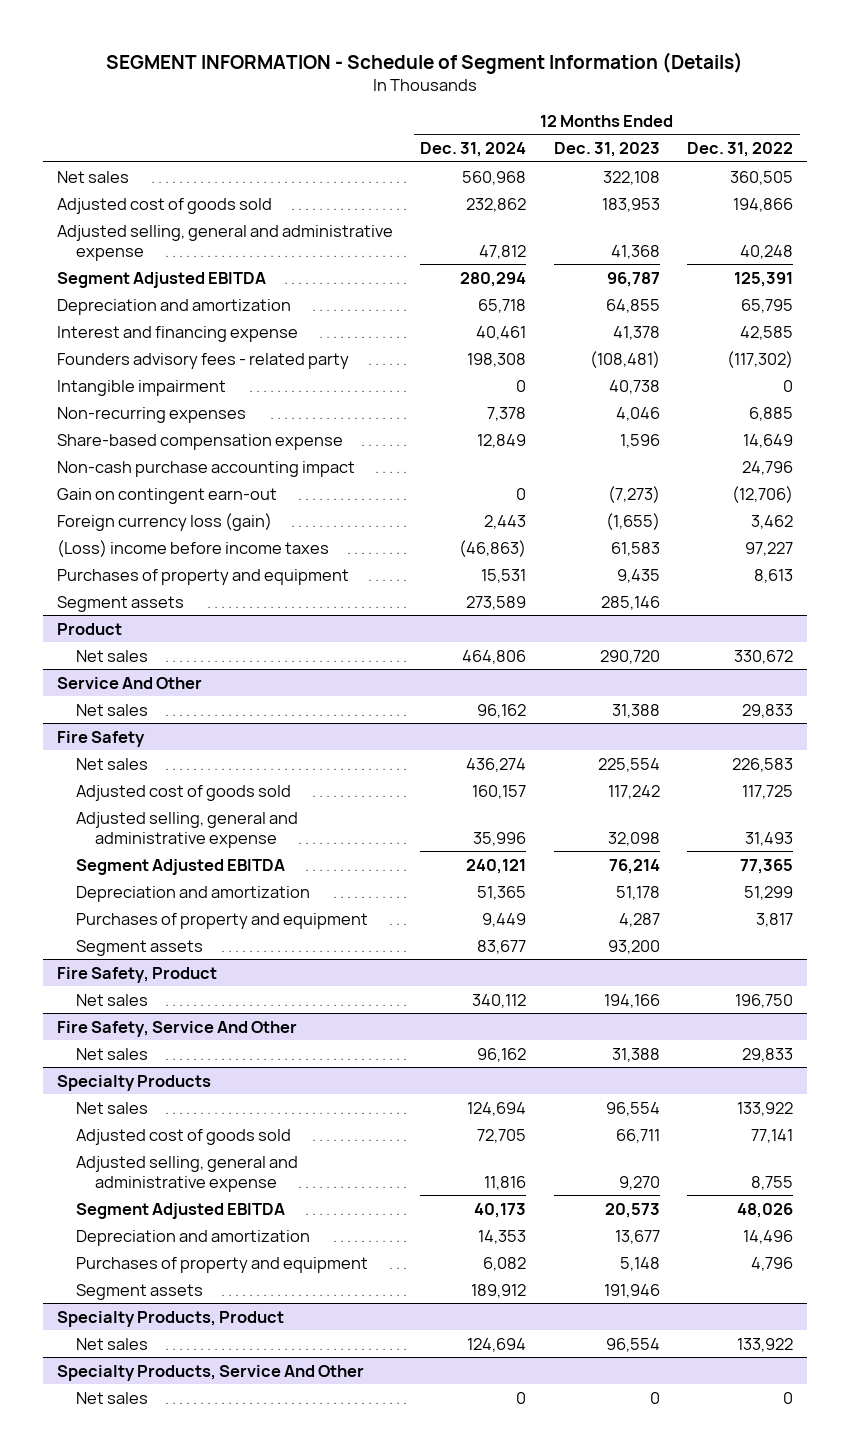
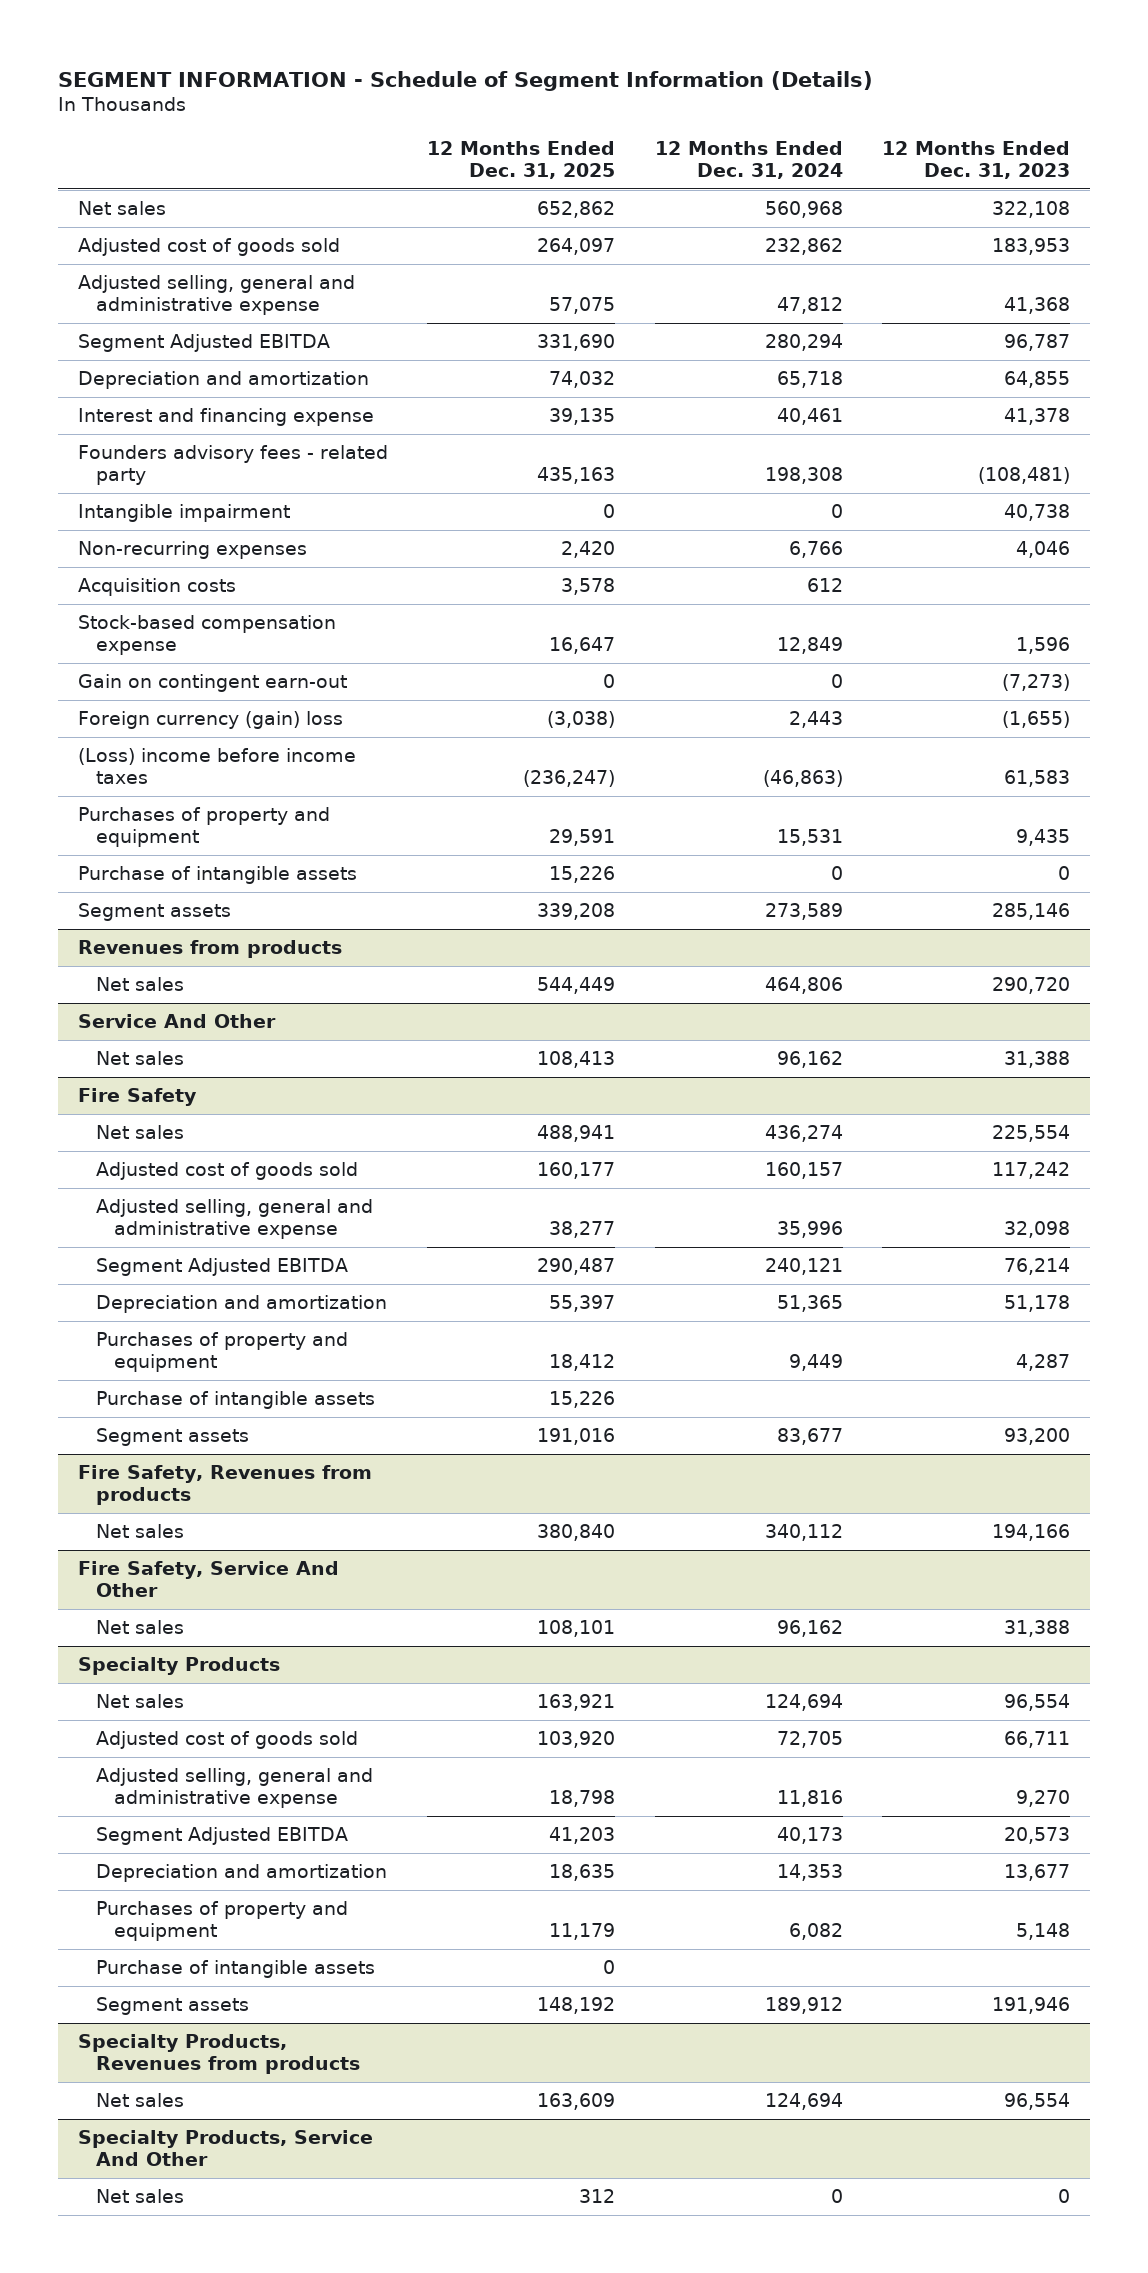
- | 12 Months Ended Dec. 31, 2024 | 12 Months Ended Dec. 31, 2023 | 12 Months Ended Dec. 31, 2022
+ | 12 Months Ended Dec. 31, 2025 | 12 Months Ended Dec. 31, 2024 | 12 Months Ended Dec. 31, 2023
- Non-recurring expenses | 7,378 | 4,046 | 6,885
- Share-based compensation expense | 12,849 | 1,596 | 14,649
- Non-cash purchase accounting impact | | | 24,796
+ Non-recurring expenses | 2,420 | 6,766 | 4,046
+ Acquisition costs | 3,578 | 612 |
+ Stock-based compensation expense | 16,647 | 12,849 | 1,596
- Foreign currency loss (gain) | 2,443 | (1,655) | 3,462
+ Foreign currency (gain) loss | (3,038) | 2,443 | (1,655)
+ Purchase of intangible assets | 15,226 | 0 | 0
- Product
+ Revenues from products
@ Fire Safety
+ Purchase of intangible assets | 15,226 | |
- Fire Safety, Product
+ Fire Safety, Revenues from products
@ Specialty Products
+ Purchase of intangible assets | 0 | |
- Specialty Products, Product
+ Specialty Products, Revenues from products

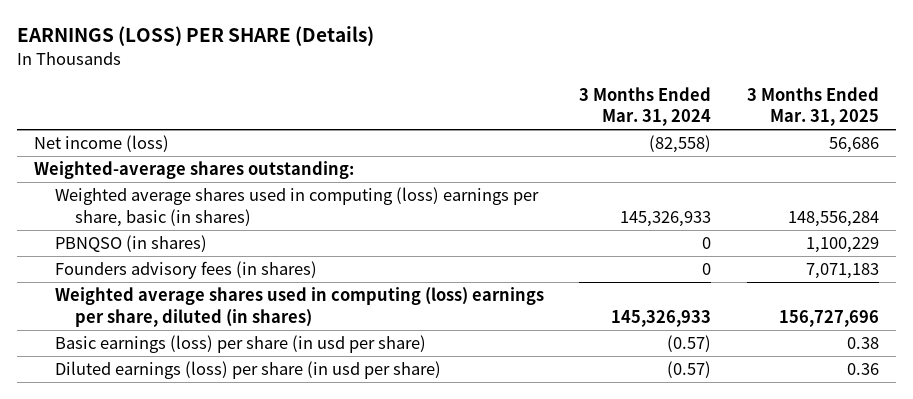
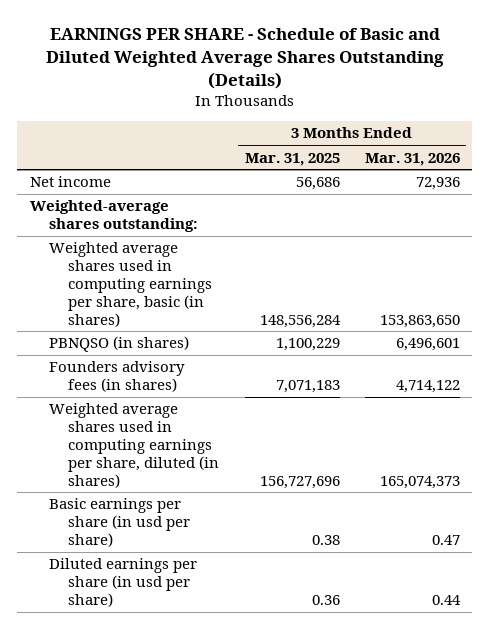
- EARNINGS (LOSS) PER SHARE (Details)
+ EARNINGS PER SHARE - Schedule of Basic and Diluted Weighted Average Shares Outstanding (Details)
- | 3 Months Ended Mar. 31, 2024 | 3 Months Ended Mar. 31, 2025
+ | 3 Months Ended Mar. 31, 2025 | 3 Months Ended Mar. 31, 2026
- Net income (loss) | (82,558) | 56,686
+ Net income | 56,686 | 72,936
- Weighted average shares used in computing (loss) earnings per share, basic (in shares) | 145,326,933 | 148,556,284
+ Weighted average shares used in computing earnings per share, basic (in shares) | 148,556,284 | 153,863,650
- Weighted average shares used in computing (loss) earnings per share, diluted (in shares) | 145,326,933 | 156,727,696
- Basic earnings (loss) per share (in usd per share) | (0.57) | 0.38
- Diluted earnings (loss) per share (in usd per share) | (0.57) | 0.36
+ Weighted average shares used in computing earnings per share, diluted (in shares) | 156,727,696 | 165,074,373
+ Basic earnings per share (in usd per share) | 0.38 | 0.47
+ Diluted earnings per share (in usd per share) | 0.36 | 0.44

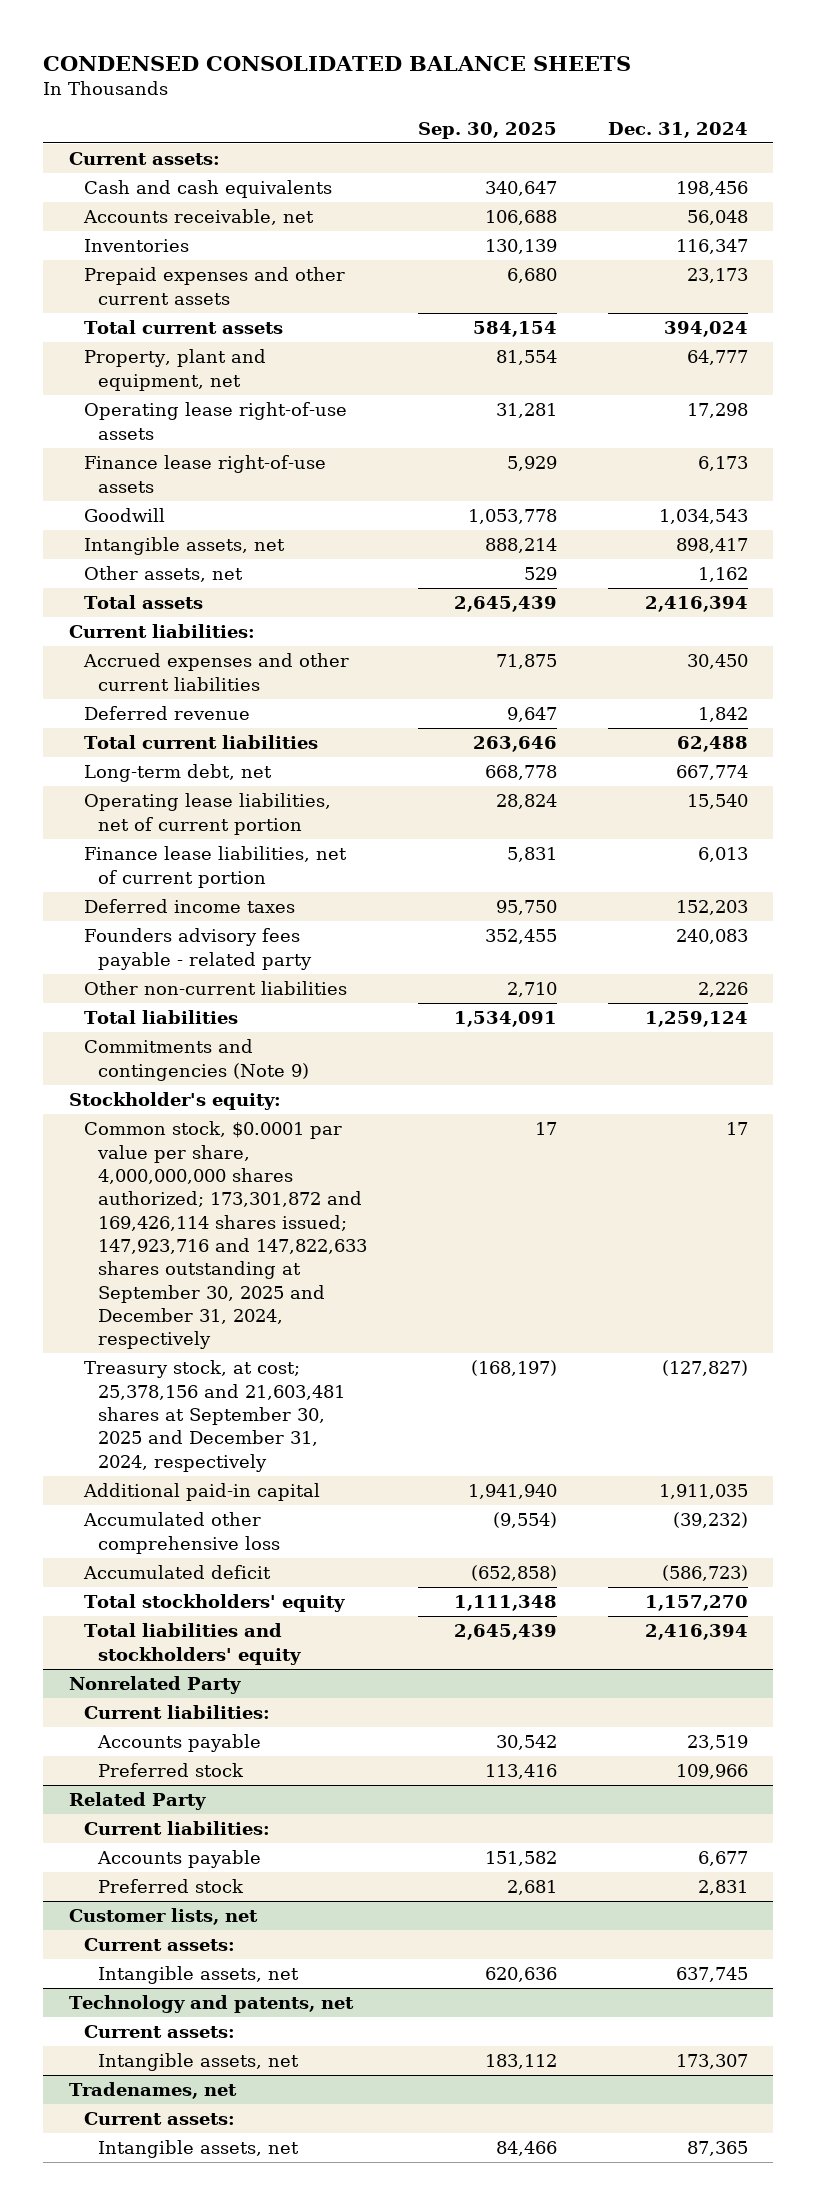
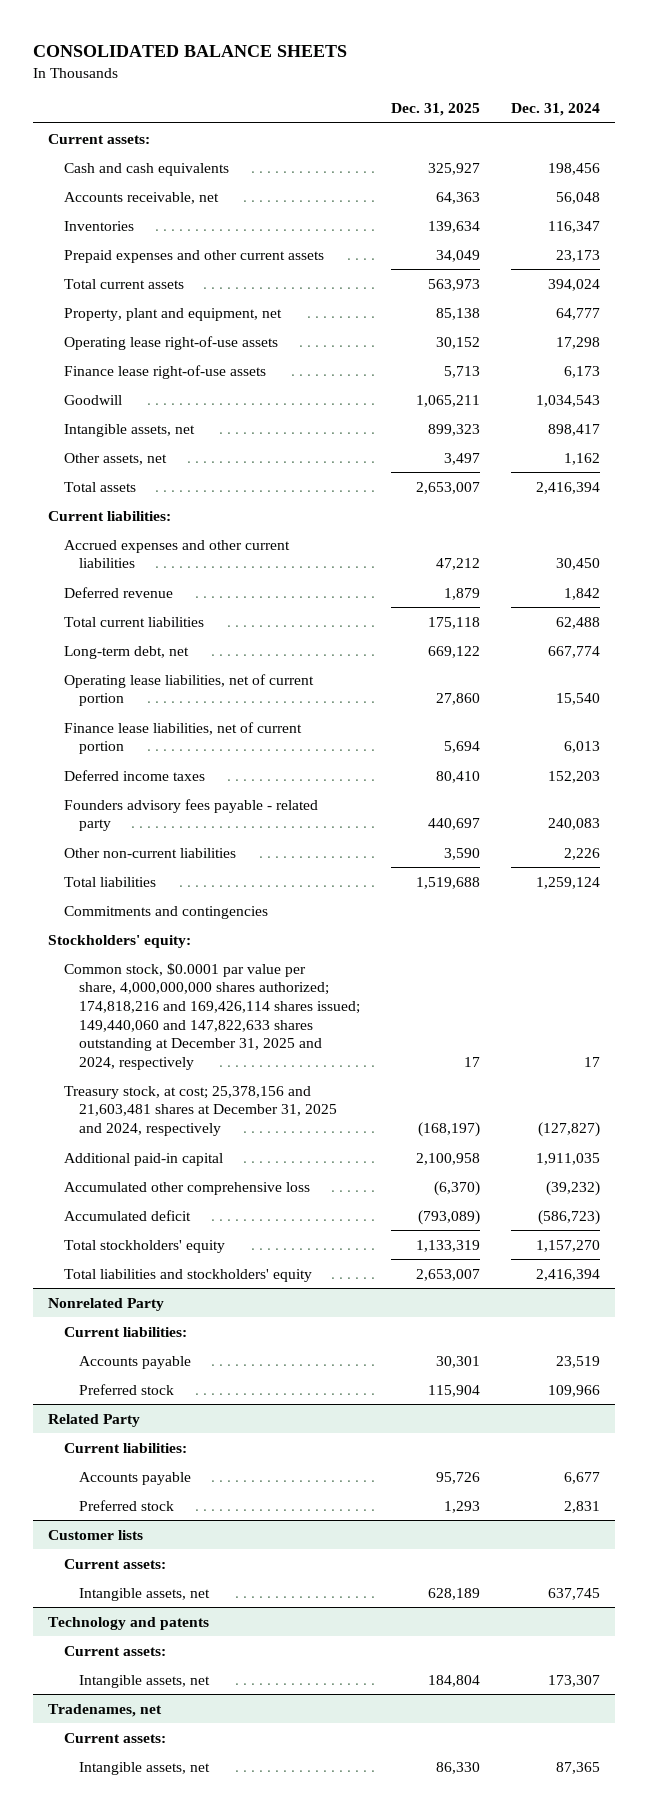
- CONDENSED CONSOLIDATED BALANCE SHEETS
+ CONSOLIDATED BALANCE SHEETS
- | Sep. 30, 2025 | Dec. 31, 2024
+ | Dec. 31, 2025 | Dec. 31, 2024
- Commitments and contingencies (Note 9)
- Stockholder's equity:
- Common stock, $0.0001 par value per share, 4,000,000,000 shares authorized; 173,301,872 and 169,426,114 shares issued; 147,923,716 and 147,822,633 shares outstanding at September 30, 2025 and December 31, 2024, respectively | 17 | 17
- Treasury stock, at cost; 25,378,156 and 21,603,481 shares at September 30, 2025 and December 31, 2024, respectively | (168,197) | (127,827)
+ Commitments and contingencies
+ Stockholders' equity:
+ Common stock, $0.0001 par value per share, 4,000,000,000 shares authorized; 174,818,216 and 169,426,114 shares issued; 149,440,060 and 147,822,633 shares outstanding at December 31, 2025 and 2024, respectively | 17 | 17
+ Treasury stock, at cost; 25,378,156 and 21,603,481 shares at December 31, 2025 and 2024, respectively | (168,197) | (127,827)
- Customer lists, net
+ Customer lists
- Technology and patents, net
+ Technology and patents

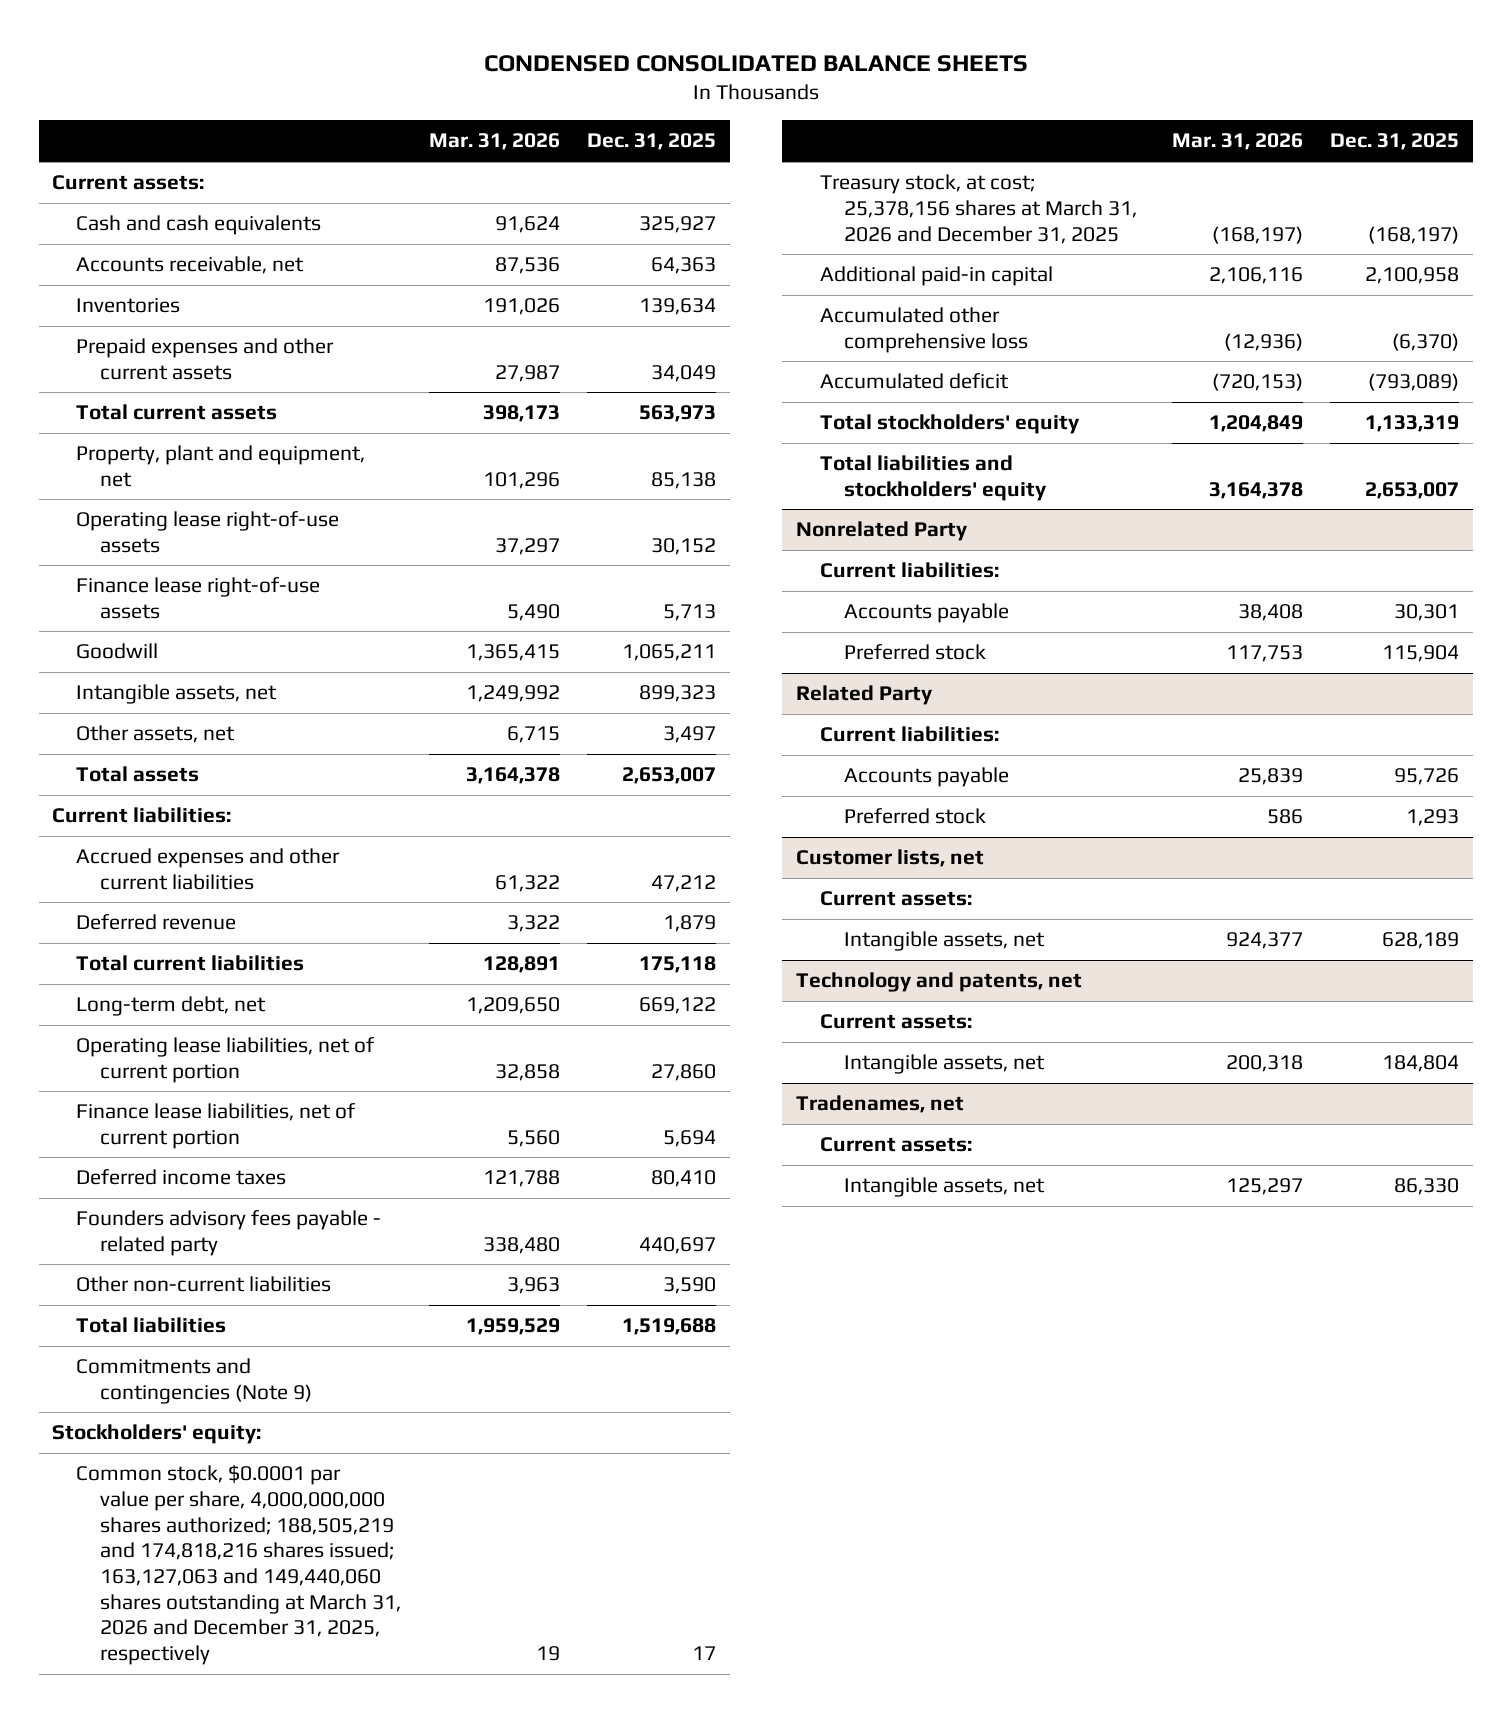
- CONSOLIDATED BALANCE SHEETS
+ CONDENSED CONSOLIDATED BALANCE SHEETS
- | Dec. 31, 2025 | Dec. 31, 2024
+ | Mar. 31, 2026 | Dec. 31, 2025
- Commitments and contingencies
+ Commitments and contingencies (Note 9)
- Common stock, $0.0001 par value per share, 4,000,000,000 shares authorized; 174,818,216 and 169,426,114 shares issued; 149,440,060 and 147,822,633 shares outstanding at December 31, 2025 and 2024, respectively | 17 | 17
- Treasury stock, at cost; 25,378,156 and 21,603,481 shares at December 31, 2025 and 2024, respectively | (168,197) | (127,827)
+ Common stock, $0.0001 par value per share, 4,000,000,000 shares authorized; 188,505,219 and 174,818,216 shares issued; 163,127,063 and 149,440,060 shares outstanding at March 31, 2026 and December 31, 2025, respectively | 19 | 17
+ Treasury stock, at cost; 25,378,156 shares at March 31, 2026 and December 31, 2025 | (168,197) | (168,197)
- Customer lists
+ Customer lists, net
- Technology and patents
+ Technology and patents, net

